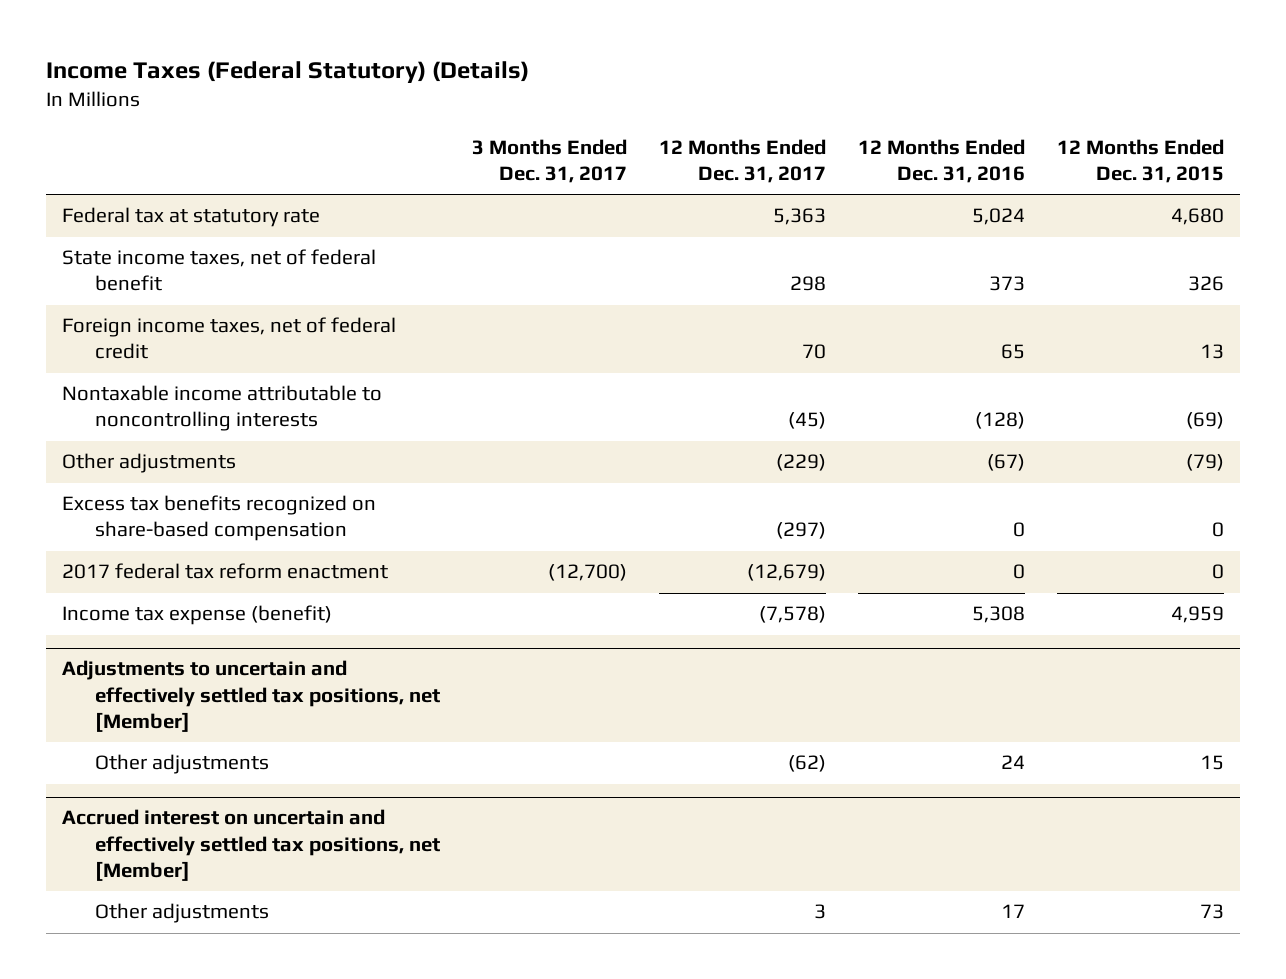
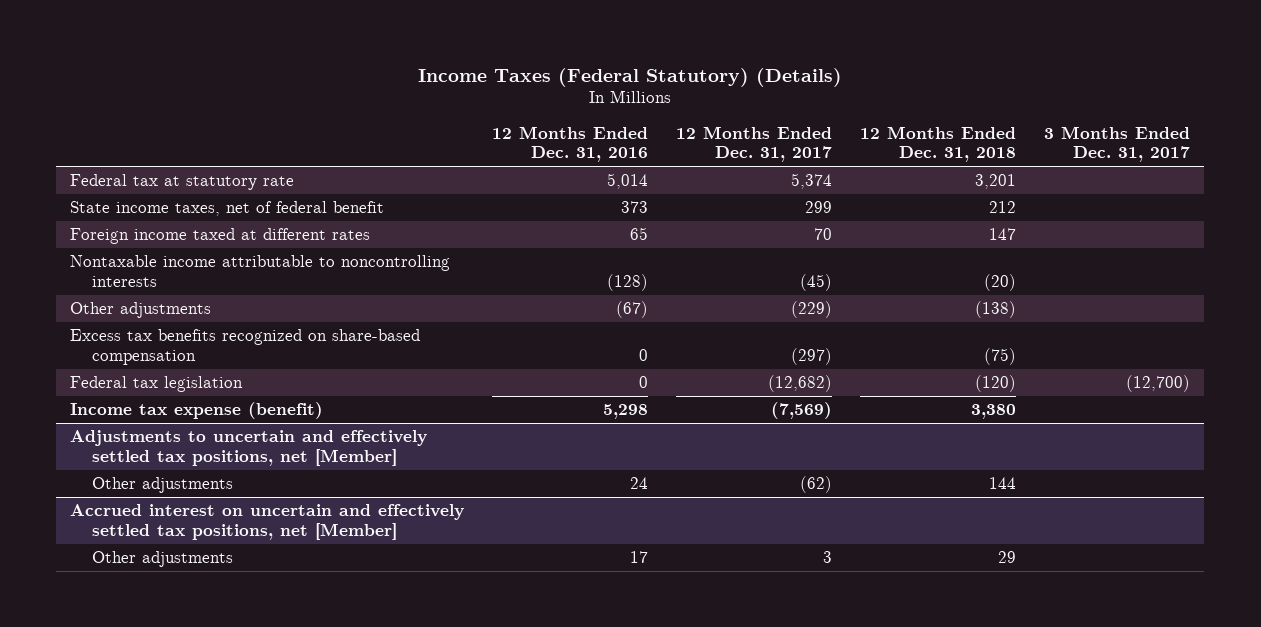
- | 3 Months Ended Dec. 31, 2017 | 12 Months Ended Dec. 31, 2017 | 12 Months Ended Dec. 31, 2016 | 12 Months Ended Dec. 31, 2015
+ | 12 Months Ended Dec. 31, 2016 | 12 Months Ended Dec. 31, 2017 | 12 Months Ended Dec. 31, 2018 | 3 Months Ended Dec. 31, 2017
- Federal tax at statutory rate | | 5,363 | 5,024 | 4,680
- State income taxes, net of federal benefit | | 298 | 373 | 326
- Foreign income taxes, net of federal credit | | 70 | 65 | 13
+ Federal tax at statutory rate | 5,014 | 5,374 | 3,201 |
+ State income taxes, net of federal benefit | 373 | 299 | 212 |
+ Foreign income taxed at different rates | 65 | 70 | 147 |
- 2017 federal tax reform enactment | (12,700) | (12,679) | 0 | 0
- Income tax expense (benefit) | | (7,578) | 5,308 | 4,959
+ Federal tax legislation | 0 | (12,682) | (120) | (12,700)
+ Income tax expense (benefit) | 5,298 | (7,569) | 3,380 |

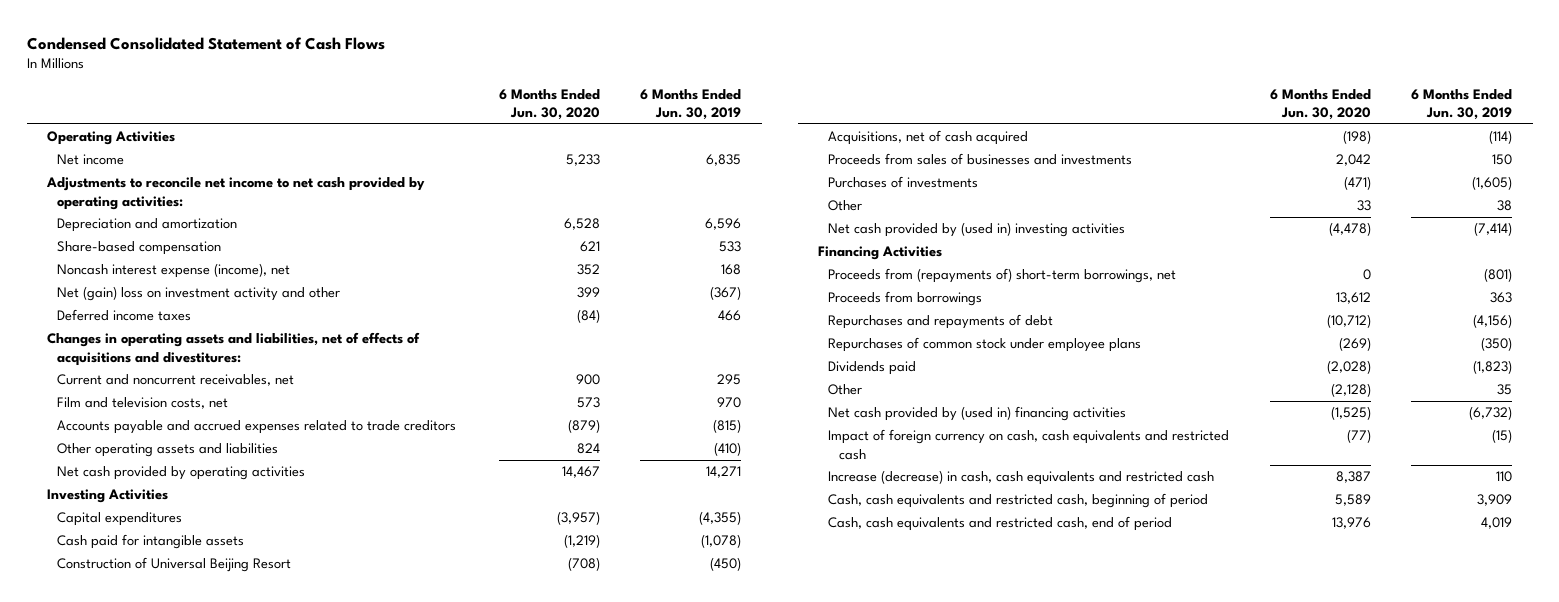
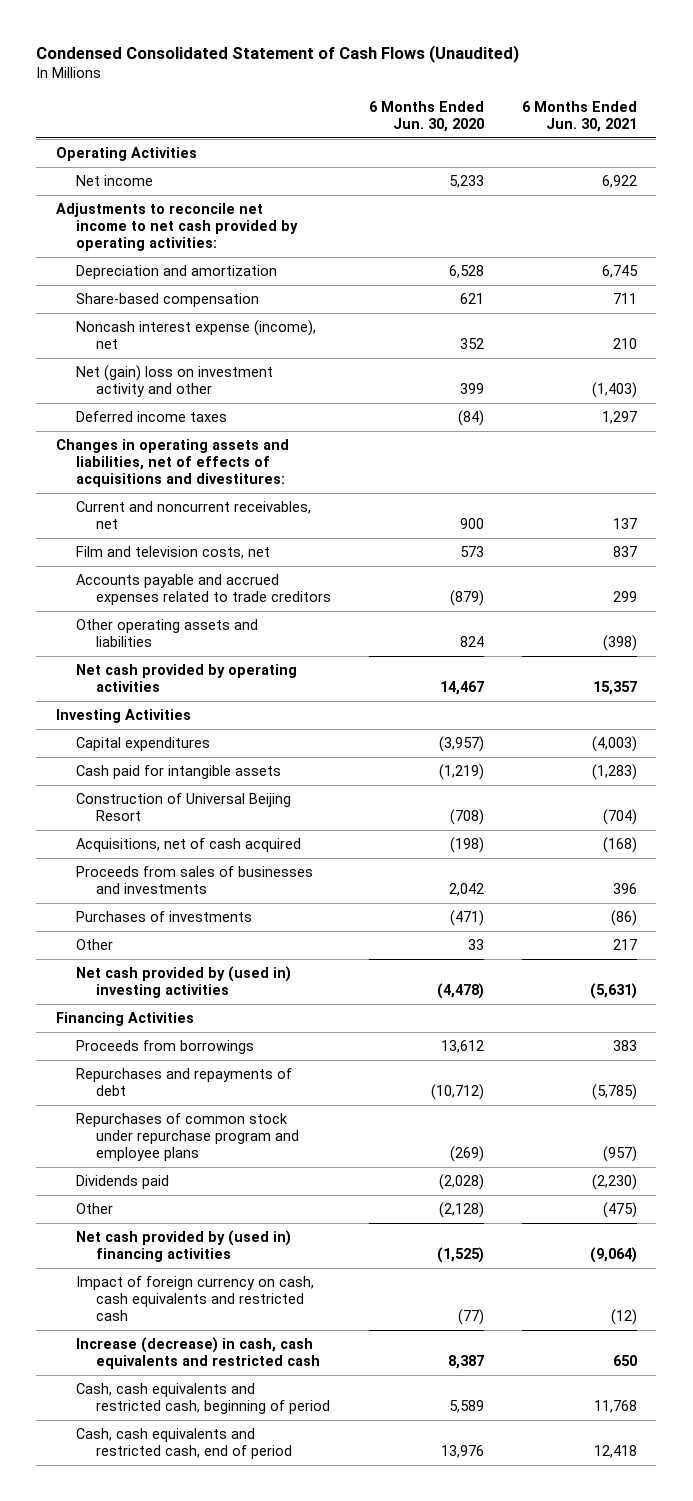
- Condensed Consolidated Statement of Cash Flows
+ Condensed Consolidated Statement of Cash Flows (Unaudited)
- | 6 Months Ended Jun. 30, 2020 | 6 Months Ended Jun. 30, 2019
+ | 6 Months Ended Jun. 30, 2020 | 6 Months Ended Jun. 30, 2021
- Proceeds from (repayments of) short-term borrowings, net | 0 | (801)
- Repurchases of common stock under employee plans | (269) | (350)
+ Repurchases of common stock under repurchase program and employee plans | (269) | (957)

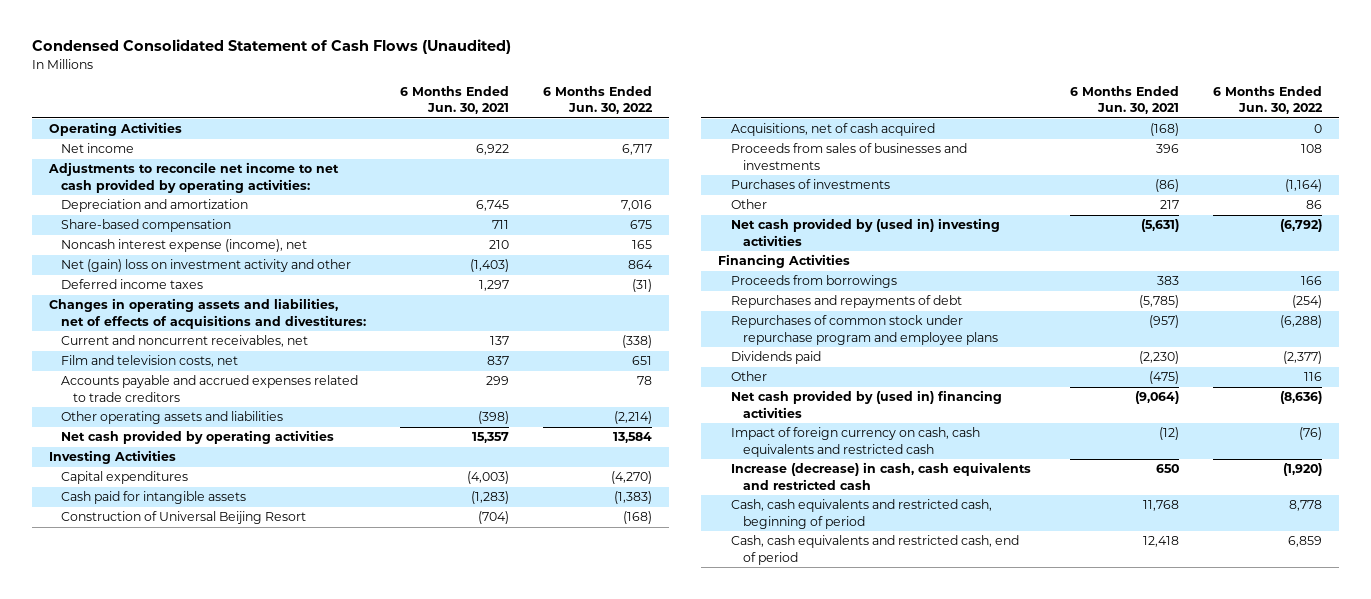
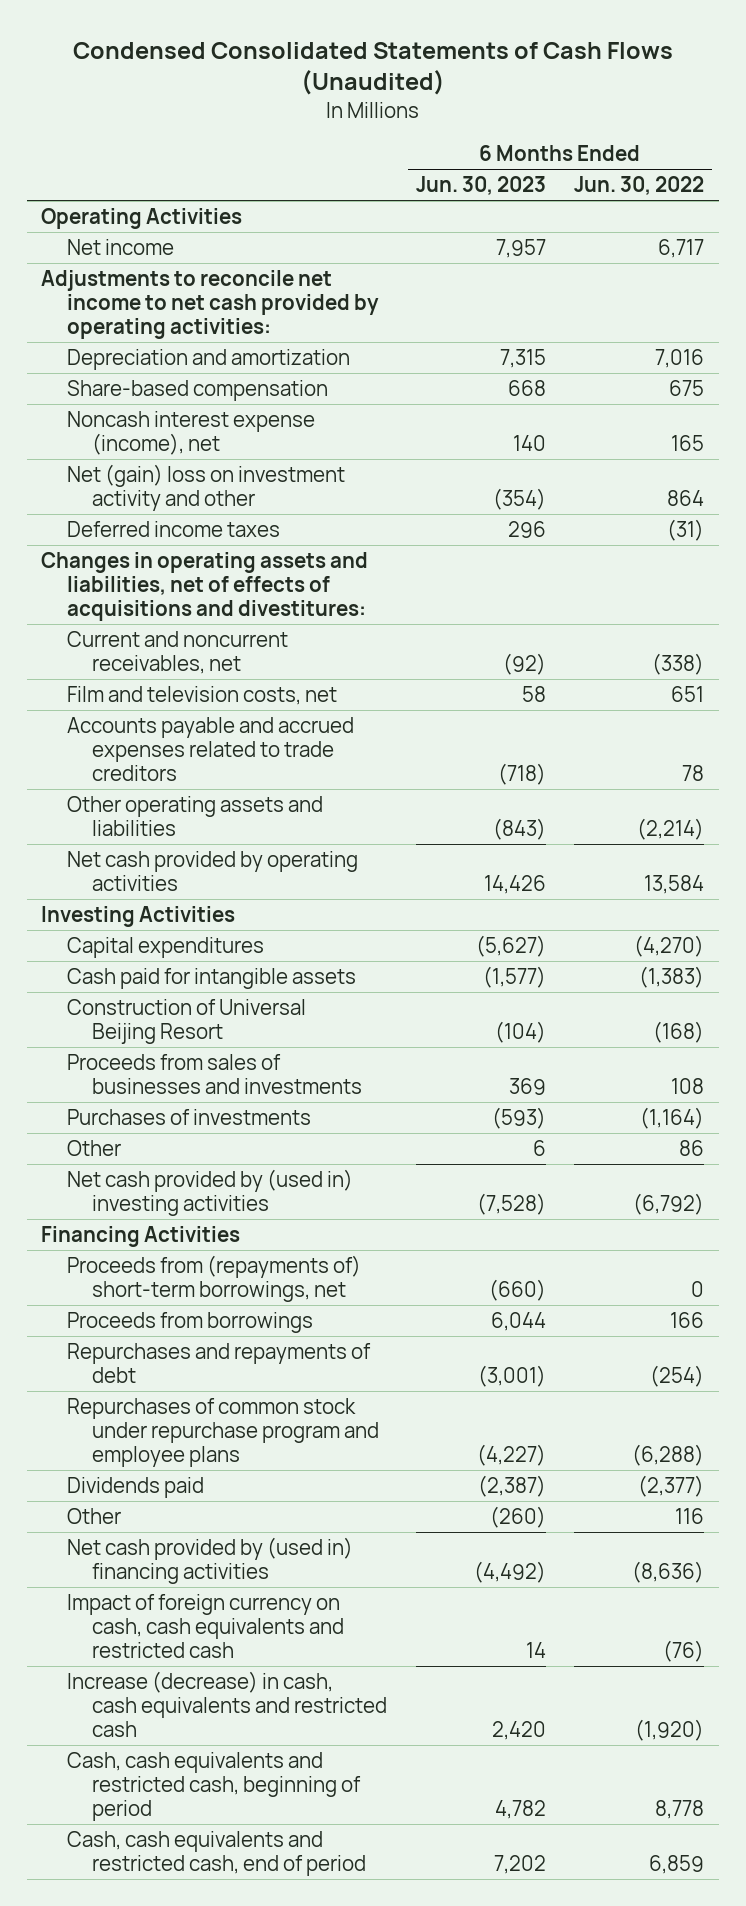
- Condensed Consolidated Statement of Cash Flows (Unaudited)
+ Condensed Consolidated Statements of Cash Flows (Unaudited)
- | 6 Months Ended Jun. 30, 2021 | 6 Months Ended Jun. 30, 2022
+ | 6 Months Ended Jun. 30, 2023 | 6 Months Ended Jun. 30, 2022
- Acquisitions, net of cash acquired | (168) | 0
+ Proceeds from (repayments of) short-term borrowings, net | (660) | 0

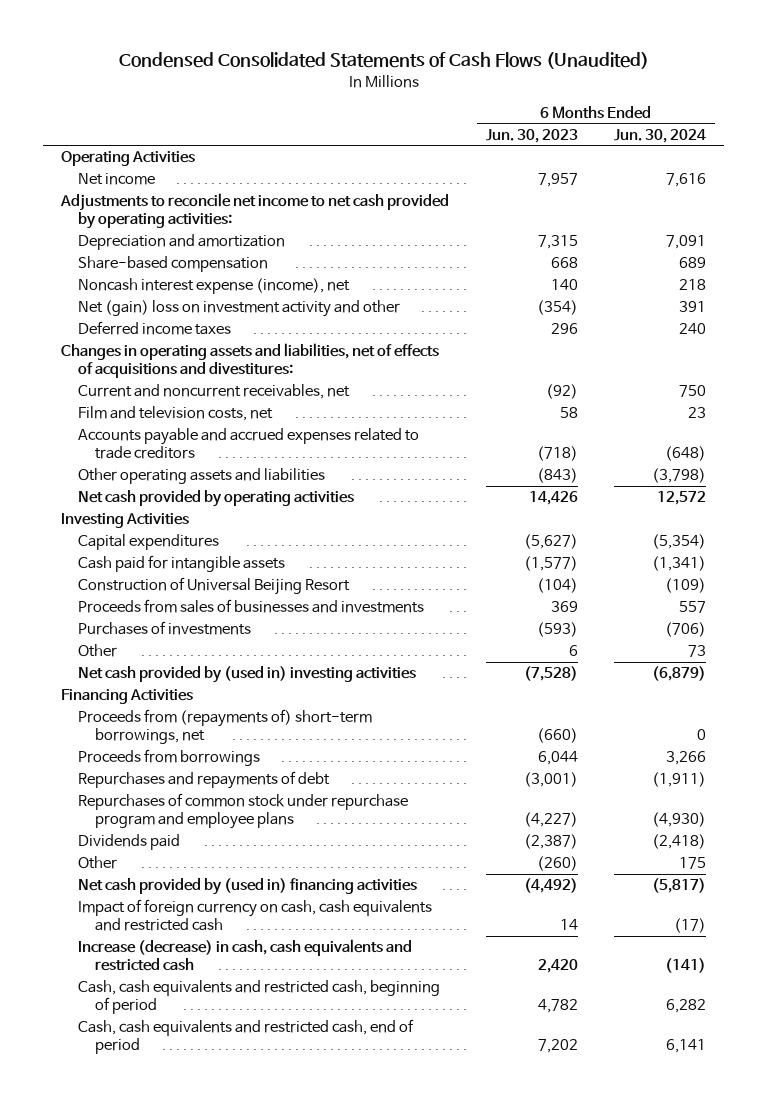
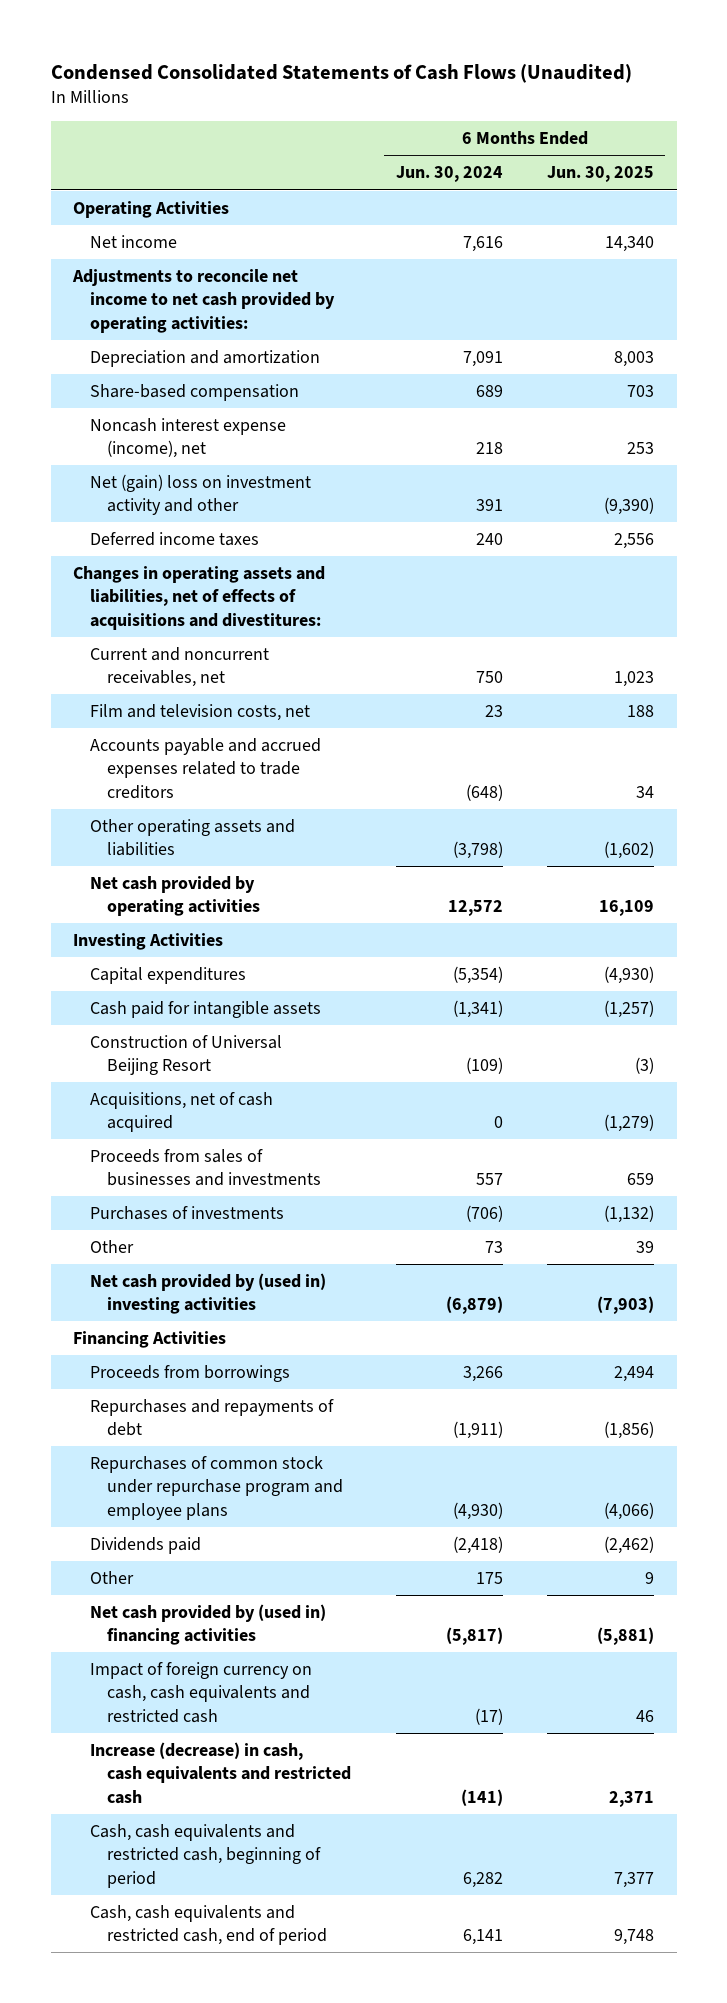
- | 6 Months Ended Jun. 30, 2023 | 6 Months Ended Jun. 30, 2024
+ | 6 Months Ended Jun. 30, 2024 | 6 Months Ended Jun. 30, 2025
+ Acquisitions, net of cash acquired | 0 | (1,279)
- Proceeds from (repayments of) short-term borrowings, net | (660) | 0

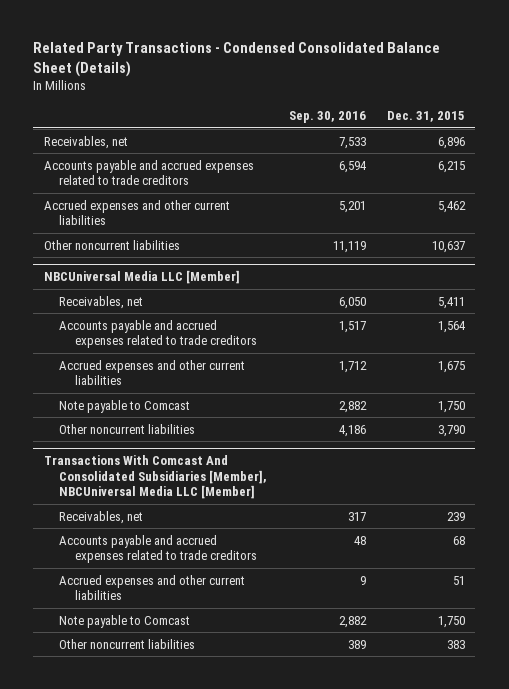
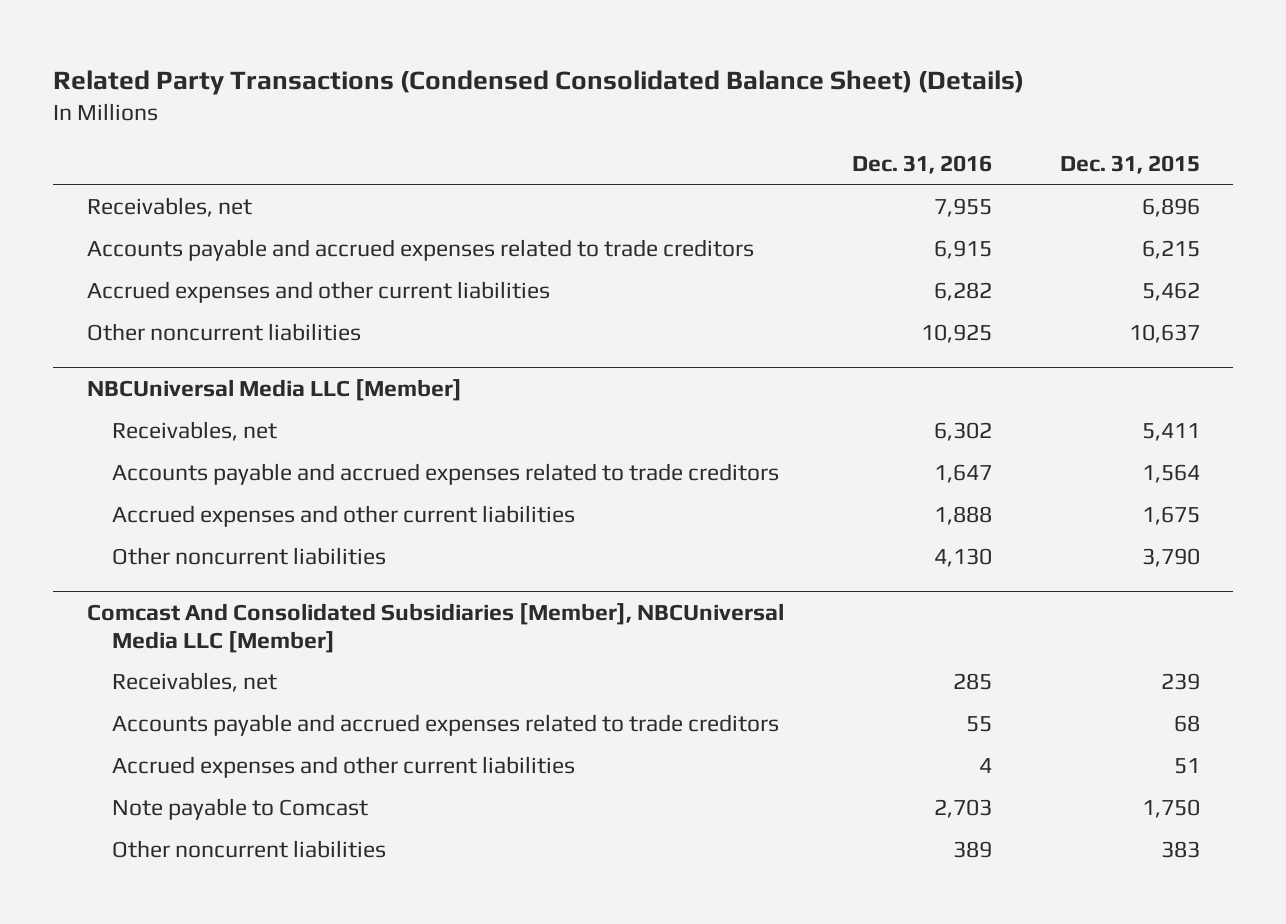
- Related Party Transactions - Condensed Consolidated Balance Sheet (Details)
+ Related Party Transactions (Condensed Consolidated Balance Sheet) (Details)
- | Sep. 30, 2016 | Dec. 31, 2015
+ | Dec. 31, 2016 | Dec. 31, 2015
@ NBCUniversal Media LLC [Member]
- Note payable to Comcast | 2,882 | 1,750
- Transactions With Comcast And Consolidated Subsidiaries [Member], NBCUniversal Media LLC [Member]
+ Comcast And Consolidated Subsidiaries [Member], NBCUniversal Media LLC [Member]

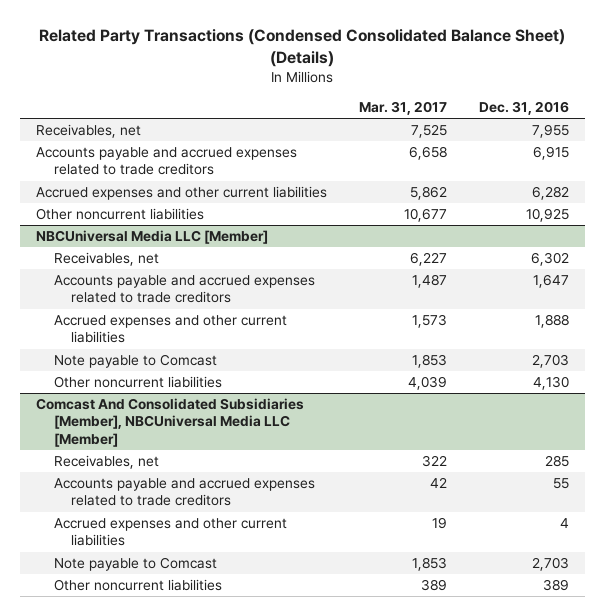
- | Dec. 31, 2016 | Dec. 31, 2015
+ | Mar. 31, 2017 | Dec. 31, 2016
@ NBCUniversal Media LLC [Member]
+ Note payable to Comcast | 1,853 | 2,703

